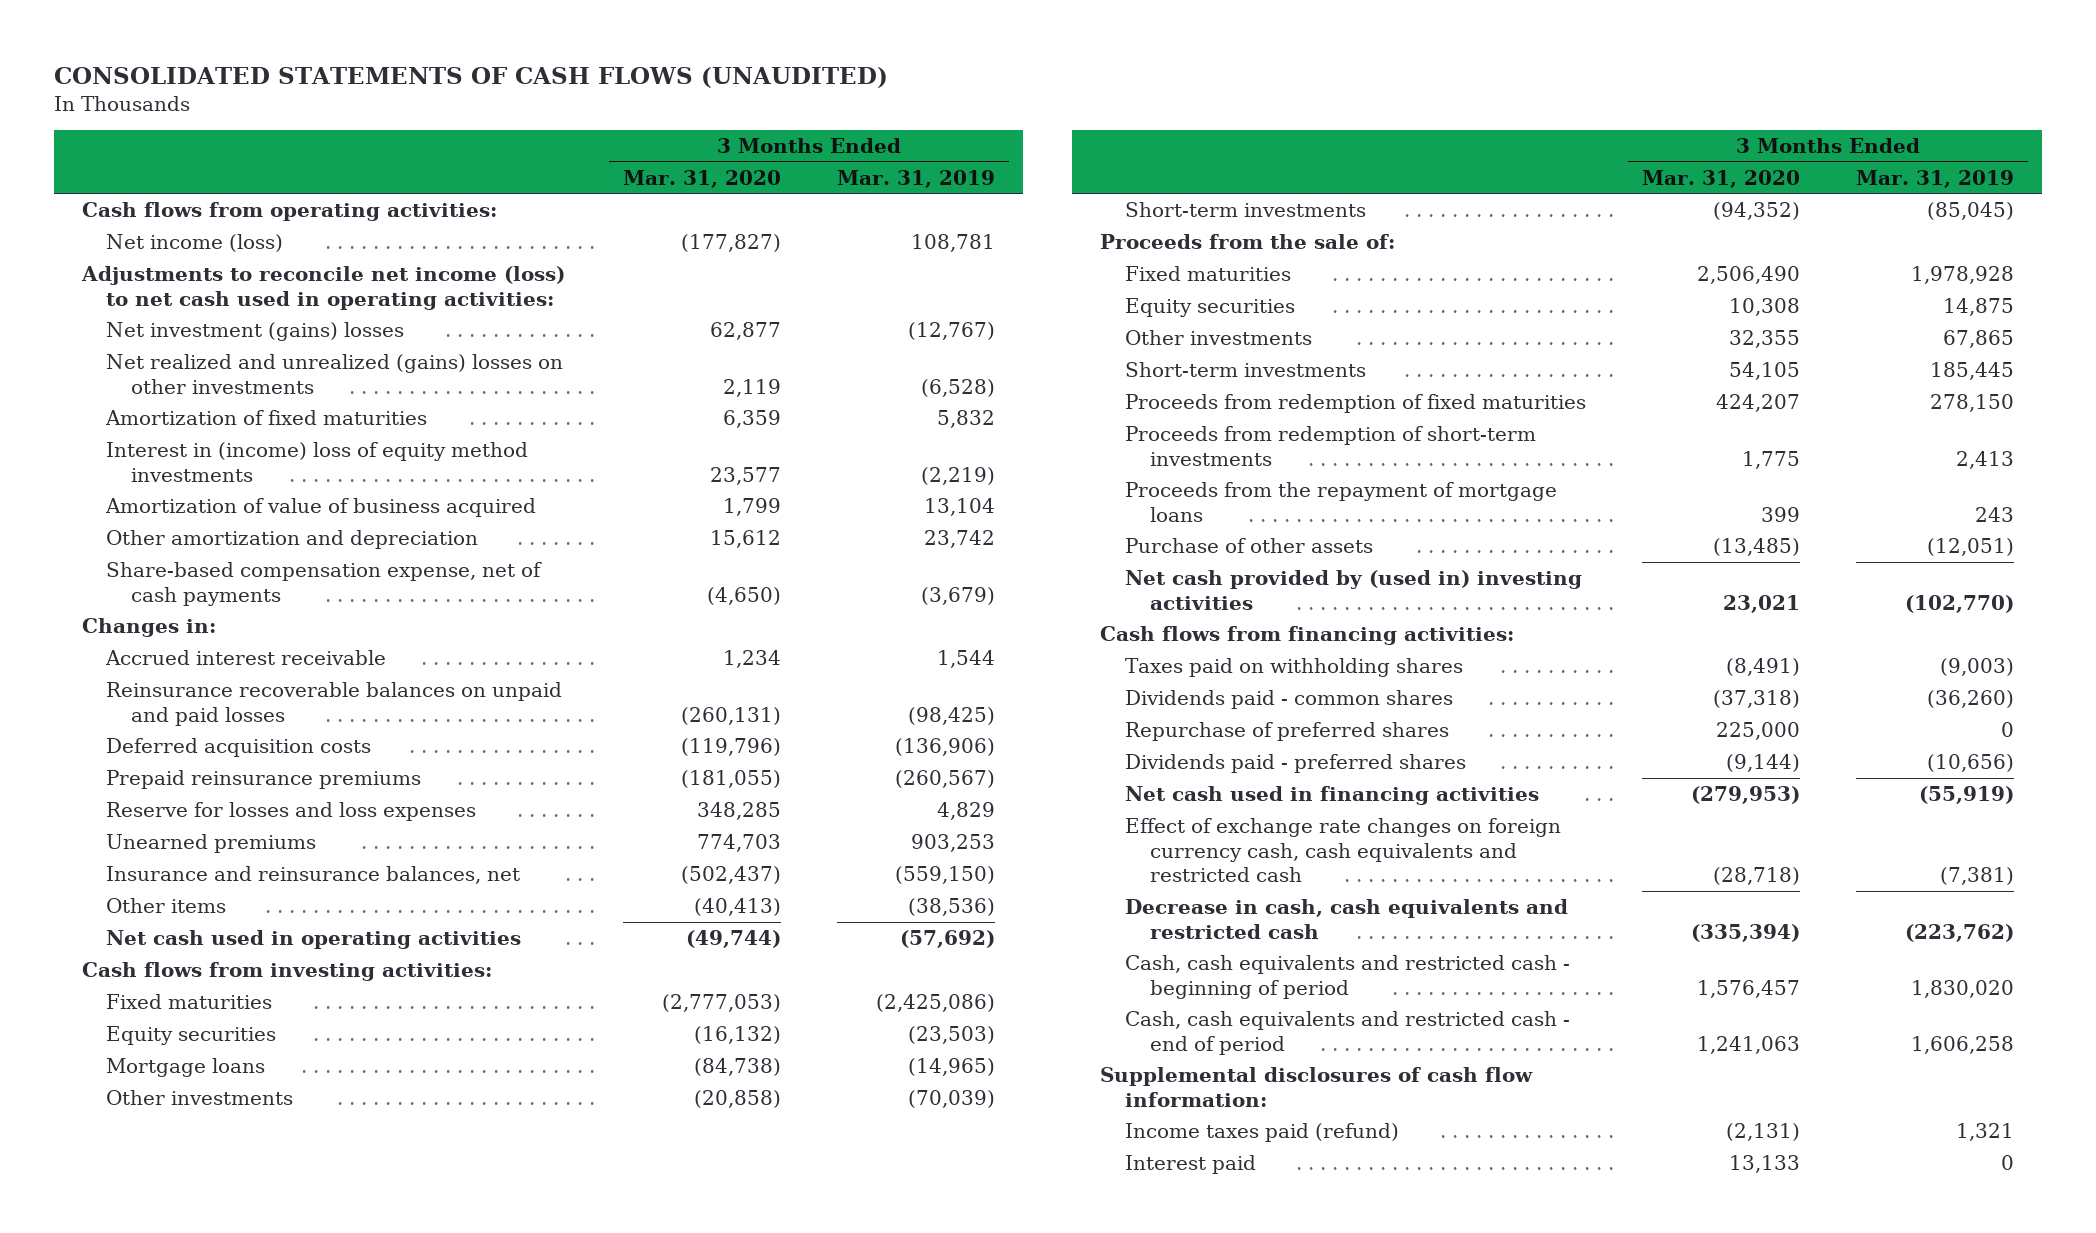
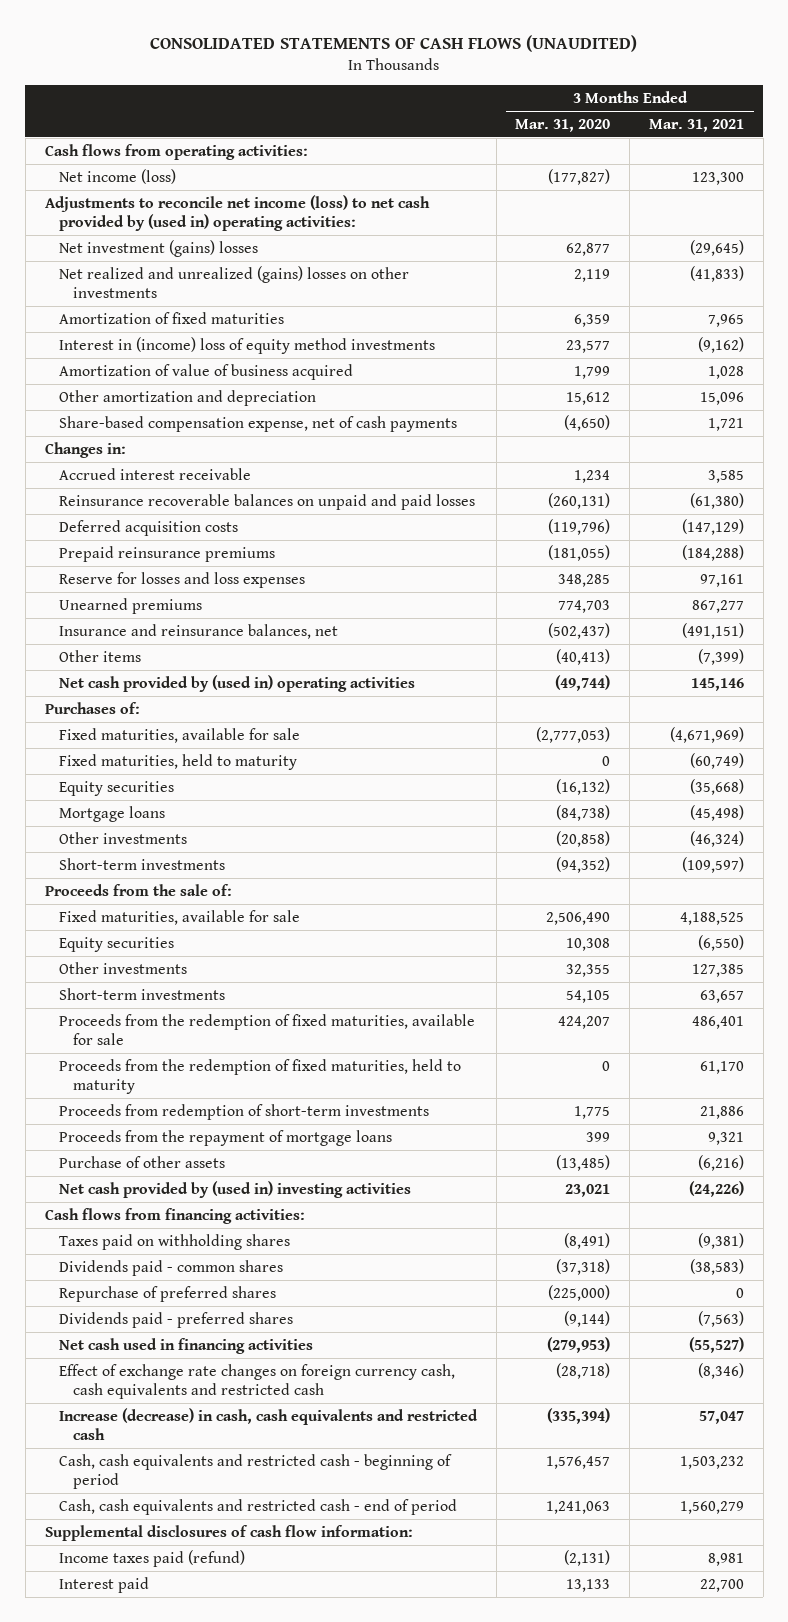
- | 3 Months Ended Mar. 31, 2020 | 3 Months Ended Mar. 31, 2019
+ | 3 Months Ended Mar. 31, 2020 | 3 Months Ended Mar. 31, 2021
- Adjustments to reconcile net income (loss) to net cash used in operating activities:
+ Adjustments to reconcile net income (loss) to net cash provided by (used in) operating activities:
- Net cash used in operating activities | (49,744) | (57,692)
- Cash flows from investing activities:
- Fixed maturities | (2,777,053) | (2,425,086)
+ Net cash provided by (used in) operating activities | (49,744) | 145,146
+ Purchases of:
+ Fixed maturities, available for sale | (2,777,053) | (4,671,969)
+ Fixed maturities, held to maturity | 0 | (60,749)
- Fixed maturities | 2,506,490 | 1,978,928
+ Fixed maturities, available for sale | 2,506,490 | 4,188,525
- Proceeds from redemption of fixed maturities | 424,207 | 278,150
+ Proceeds from the redemption of fixed maturities, available for sale | 424,207 | 486,401
+ Proceeds from the redemption of fixed maturities, held to maturity | 0 | 61,170
- Repurchase of preferred shares | 225,000 | 0
+ Repurchase of preferred shares | (225,000) | 0
- Decrease in cash, cash equivalents and restricted cash | (335,394) | (223,762)
+ Increase (decrease) in cash, cash equivalents and restricted cash | (335,394) | 57,047

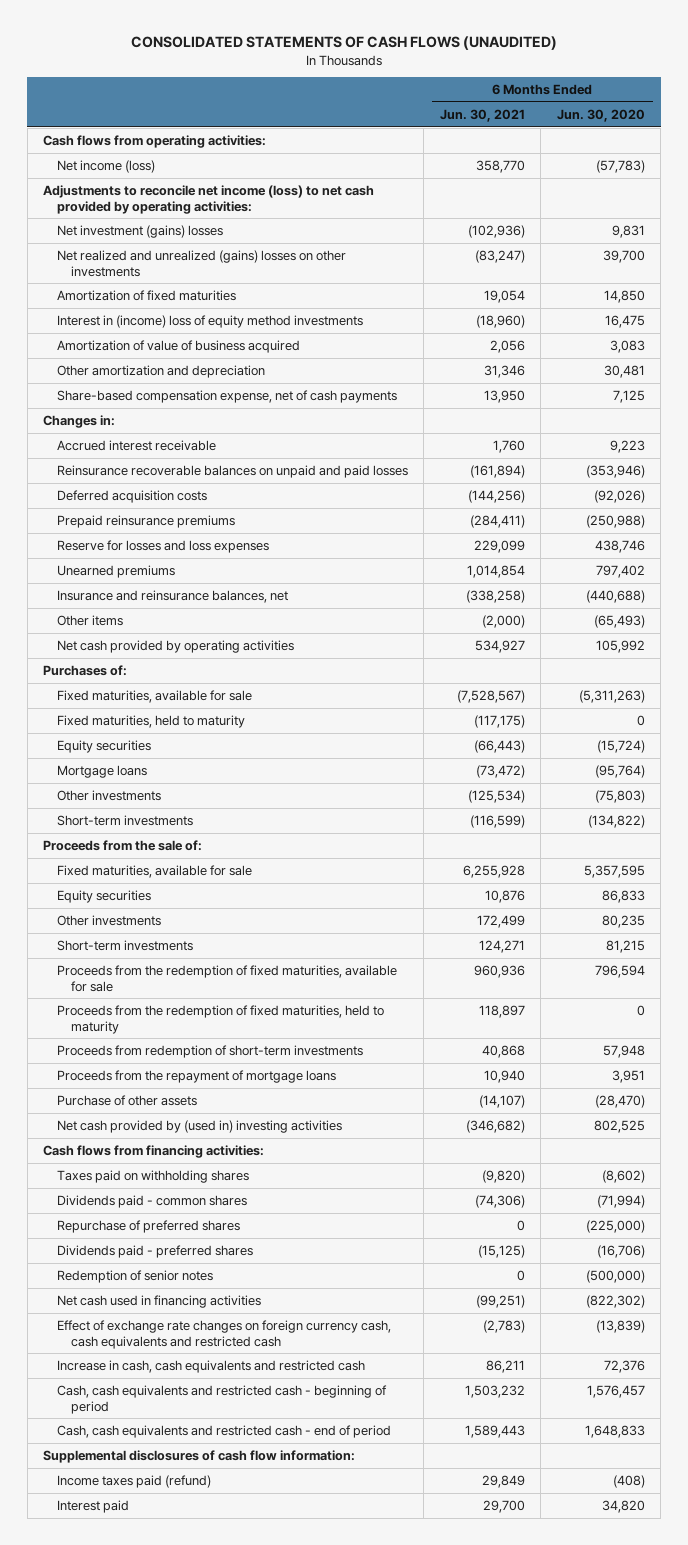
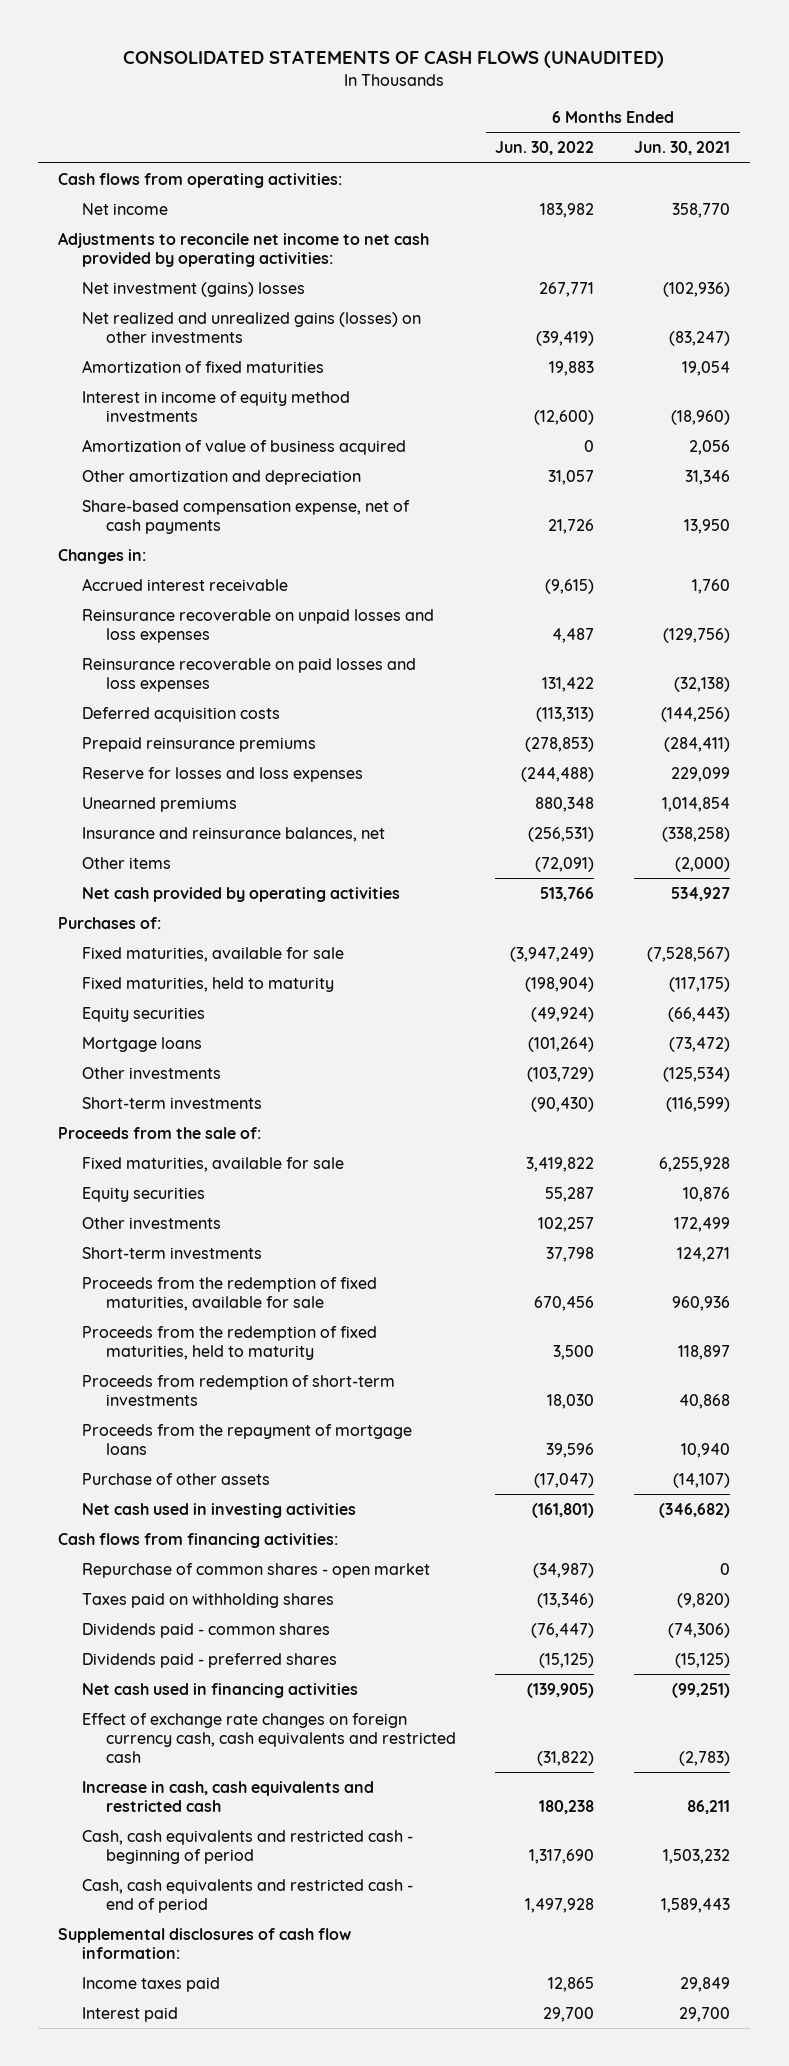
- | 6 Months Ended Jun. 30, 2021 | 6 Months Ended Jun. 30, 2020
+ | 6 Months Ended Jun. 30, 2022 | 6 Months Ended Jun. 30, 2021
- Net income (loss) | 358,770 | (57,783)
- Adjustments to reconcile net income (loss) to net cash provided by operating activities:
+ Net income | 183,982 | 358,770
+ Adjustments to reconcile net income to net cash provided by operating activities:
- Net realized and unrealized (gains) losses on other investments | (83,247) | 39,700
+ Net realized and unrealized gains (losses) on other investments | (39,419) | (83,247)
- Interest in (income) loss of equity method investments | (18,960) | 16,475
+ Interest in income of equity method investments | (12,600) | (18,960)
- Reinsurance recoverable balances on unpaid and paid losses | (161,894) | (353,946)
+ Reinsurance recoverable on unpaid losses and loss expenses | 4,487 | (129,756)
+ Reinsurance recoverable on paid losses and loss expenses | 131,422 | (32,138)
- Net cash provided by (used in) investing activities | (346,682) | 802,525
+ Net cash used in investing activities | (161,801) | (346,682)
+ Repurchase of common shares - open market | (34,987) | 0
- Repurchase of preferred shares | 0 | (225,000)
- Redemption of senior notes | 0 | (500,000)
- Income taxes paid (refund) | 29,849 | (408)
+ Income taxes paid | 12,865 | 29,849

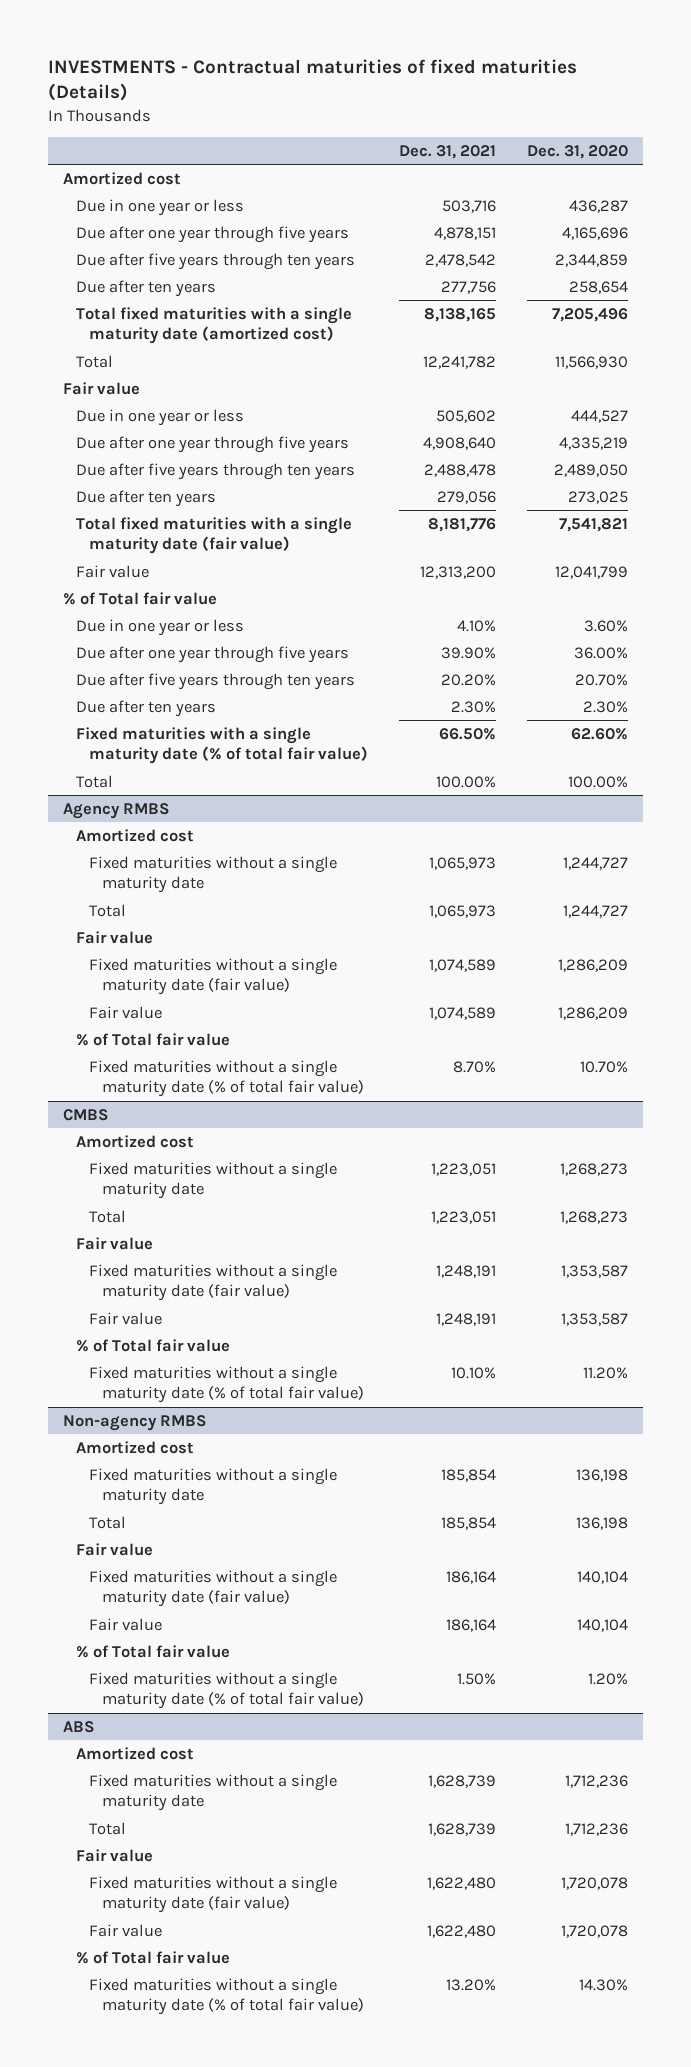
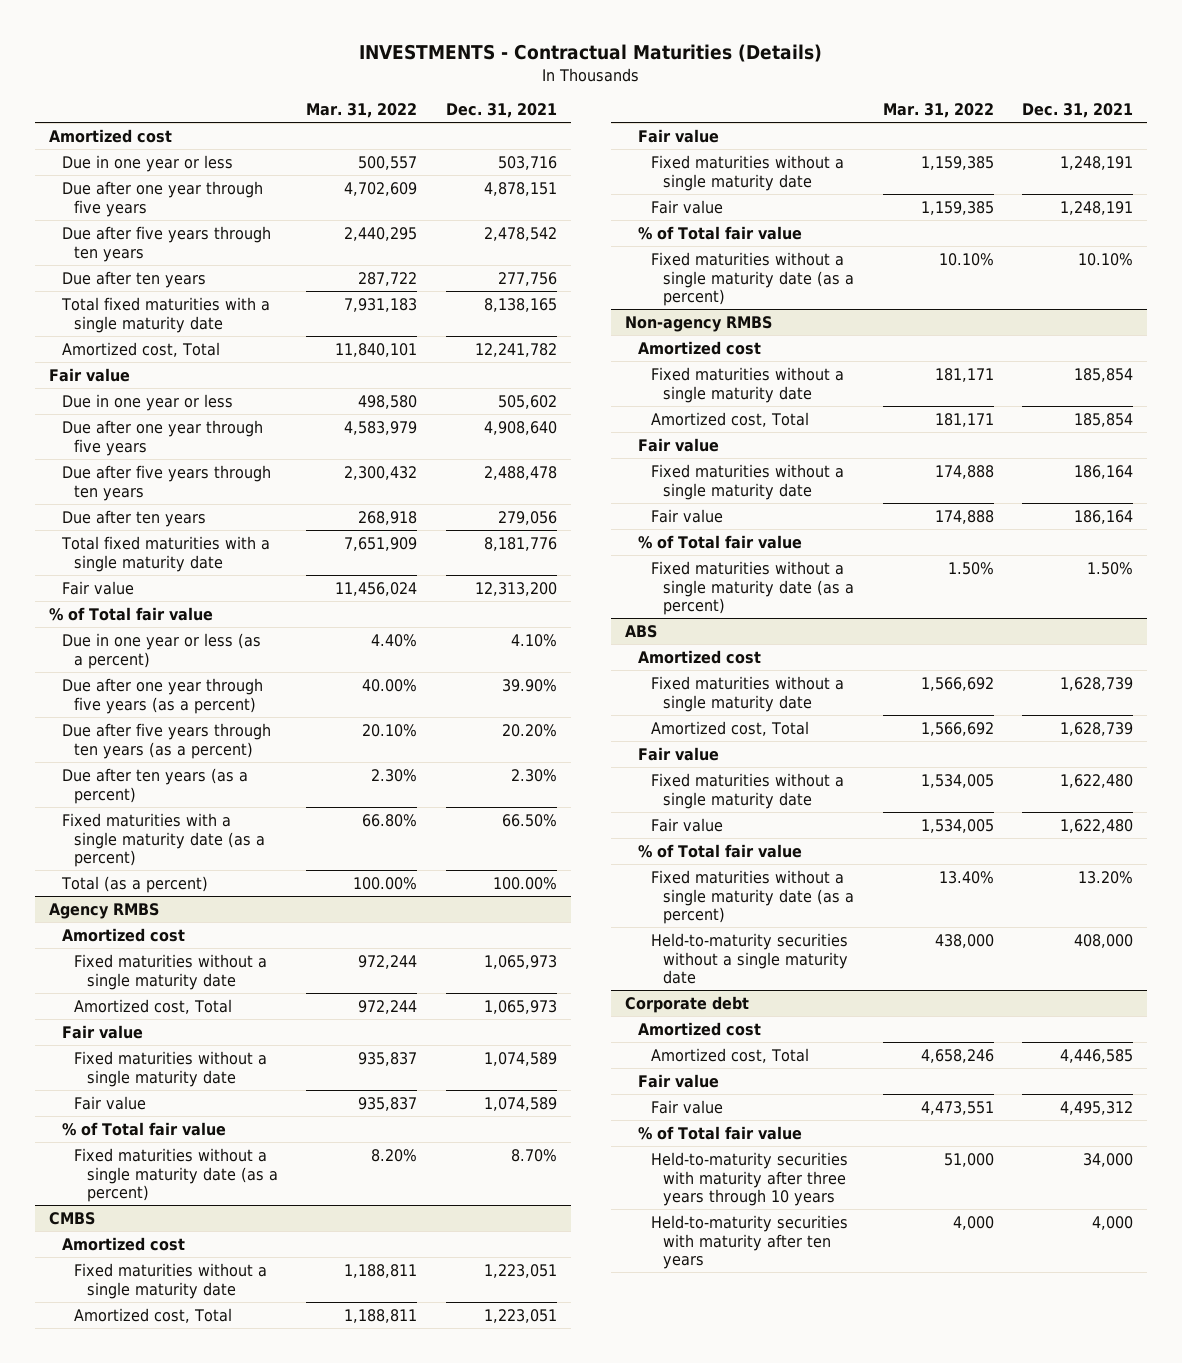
- INVESTMENTS - Contractual maturities of fixed maturities (Details)
+ INVESTMENTS - Contractual Maturities (Details)
- | Dec. 31, 2021 | Dec. 31, 2020
+ | Mar. 31, 2022 | Dec. 31, 2021
- Total fixed maturities with a single maturity date (amortized cost) | 8,138,165 | 7,205,496
- Total | 12,241,782 | 11,566,930
+ Total fixed maturities with a single maturity date | 7,931,183 | 8,138,165
+ Amortized cost, Total | 11,840,101 | 12,241,782
- Total fixed maturities with a single maturity date (fair value) | 8,181,776 | 7,541,821
+ Total fixed maturities with a single maturity date | 7,651,909 | 8,181,776
- Due in one year or less | 4.10% | 3.60%
- Due after one year through five years | 39.90% | 36.00%
- Due after five years through ten years | 20.20% | 20.70%
- Due after ten years | 2.30% | 2.30%
- Fixed maturities with a single maturity date (% of total fair value) | 66.50% | 62.60%
- Total | 100.00% | 100.00%
+ Due in one year or less (as a percent) | 4.40% | 4.10%
+ Due after one year through five years (as a percent) | 40.00% | 39.90%
+ Due after five years through ten years (as a percent) | 20.10% | 20.20%
+ Due after ten years (as a percent) | 2.30% | 2.30%
+ Fixed maturities with a single maturity date (as a percent) | 66.80% | 66.50%
+ Total (as a percent) | 100.00% | 100.00%
@ Agency RMBS
- Total | 1,065,973 | 1,244,727
+ Amortized cost, Total | 972,244 | 1,065,973
- Fixed maturities without a single maturity date (fair value) | 1,074,589 | 1,286,209
+ Fixed maturities without a single maturity date | 935,837 | 1,074,589
- Fixed maturities without a single maturity date (% of total fair value) | 8.70% | 10.70%
+ Fixed maturities without a single maturity date (as a percent) | 8.20% | 8.70%
@ CMBS
- Total | 1,223,051 | 1,268,273
+ Amortized cost, Total | 1,188,811 | 1,223,051
- Fixed maturities without a single maturity date (fair value) | 1,248,191 | 1,353,587
+ Fixed maturities without a single maturity date | 1,159,385 | 1,248,191
- Fixed maturities without a single maturity date (% of total fair value) | 10.10% | 11.20%
+ Fixed maturities without a single maturity date (as a percent) | 10.10% | 10.10%
@ Non-agency RMBS
- Total | 185,854 | 136,198
+ Amortized cost, Total | 181,171 | 185,854
- Fixed maturities without a single maturity date (fair value) | 186,164 | 140,104
+ Fixed maturities without a single maturity date | 174,888 | 186,164
- Fixed maturities without a single maturity date (% of total fair value) | 1.50% | 1.20%
+ Fixed maturities without a single maturity date (as a percent) | 1.50% | 1.50%
@ ABS
- Total | 1,628,739 | 1,712,236
+ Amortized cost, Total | 1,566,692 | 1,628,739
- Fixed maturities without a single maturity date (fair value) | 1,622,480 | 1,720,078
+ Fixed maturities without a single maturity date | 1,534,005 | 1,622,480
- Fixed maturities without a single maturity date (% of total fair value) | 13.20% | 14.30%
+ Fixed maturities without a single maturity date (as a percent) | 13.40% | 13.20%
+ Held-to-maturity securities without a single maturity date | 438,000 | 408,000
+ Corporate debt
+ Amortized cost
+ Amortized cost, Total | 4,658,246 | 4,446,585
+ Fair value
+ Fair value | 4,473,551 | 4,495,312
+ % of Total fair value
+ Held-to-maturity securities with maturity after three years through 10 years | 51,000 | 34,000
+ Held-to-maturity securities with maturity after ten years | 4,000 | 4,000

